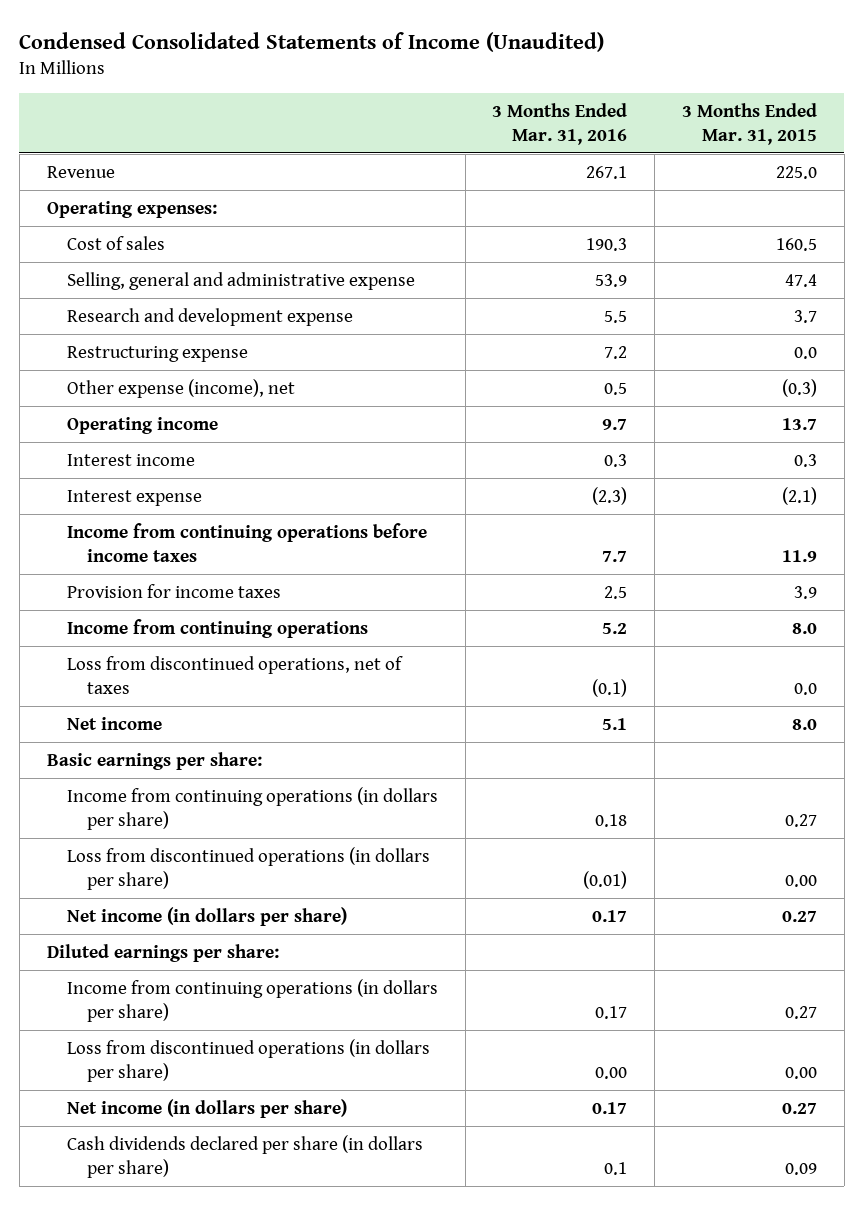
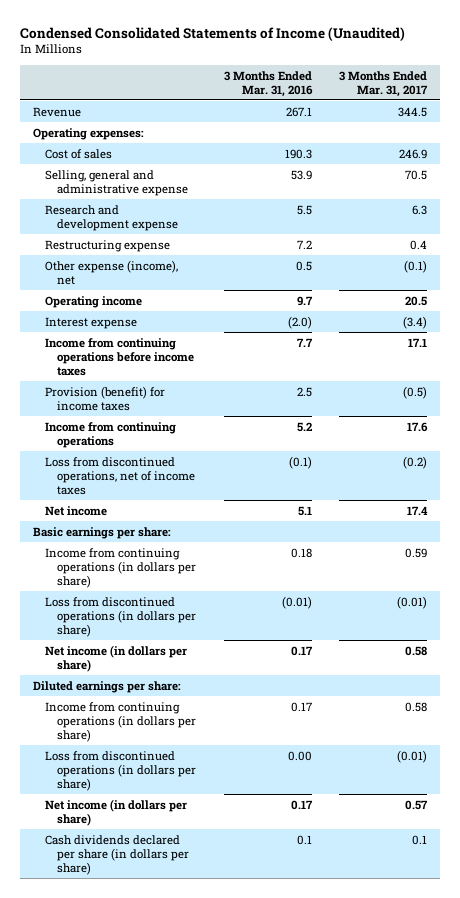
- | 3 Months Ended Mar. 31, 2016 | 3 Months Ended Mar. 31, 2015
+ | 3 Months Ended Mar. 31, 2016 | 3 Months Ended Mar. 31, 2017
- Interest income | 0.3 | 0.3
- Interest expense | (2.3) | (2.1)
+ Interest expense | (2.0) | (3.4)
- Provision for income taxes | 2.5 | 3.9
+ Provision (benefit) for income taxes | 2.5 | (0.5)
- Loss from discontinued operations, net of taxes | (0.1) | 0.0
+ Loss from discontinued operations, net of income taxes | (0.1) | (0.2)

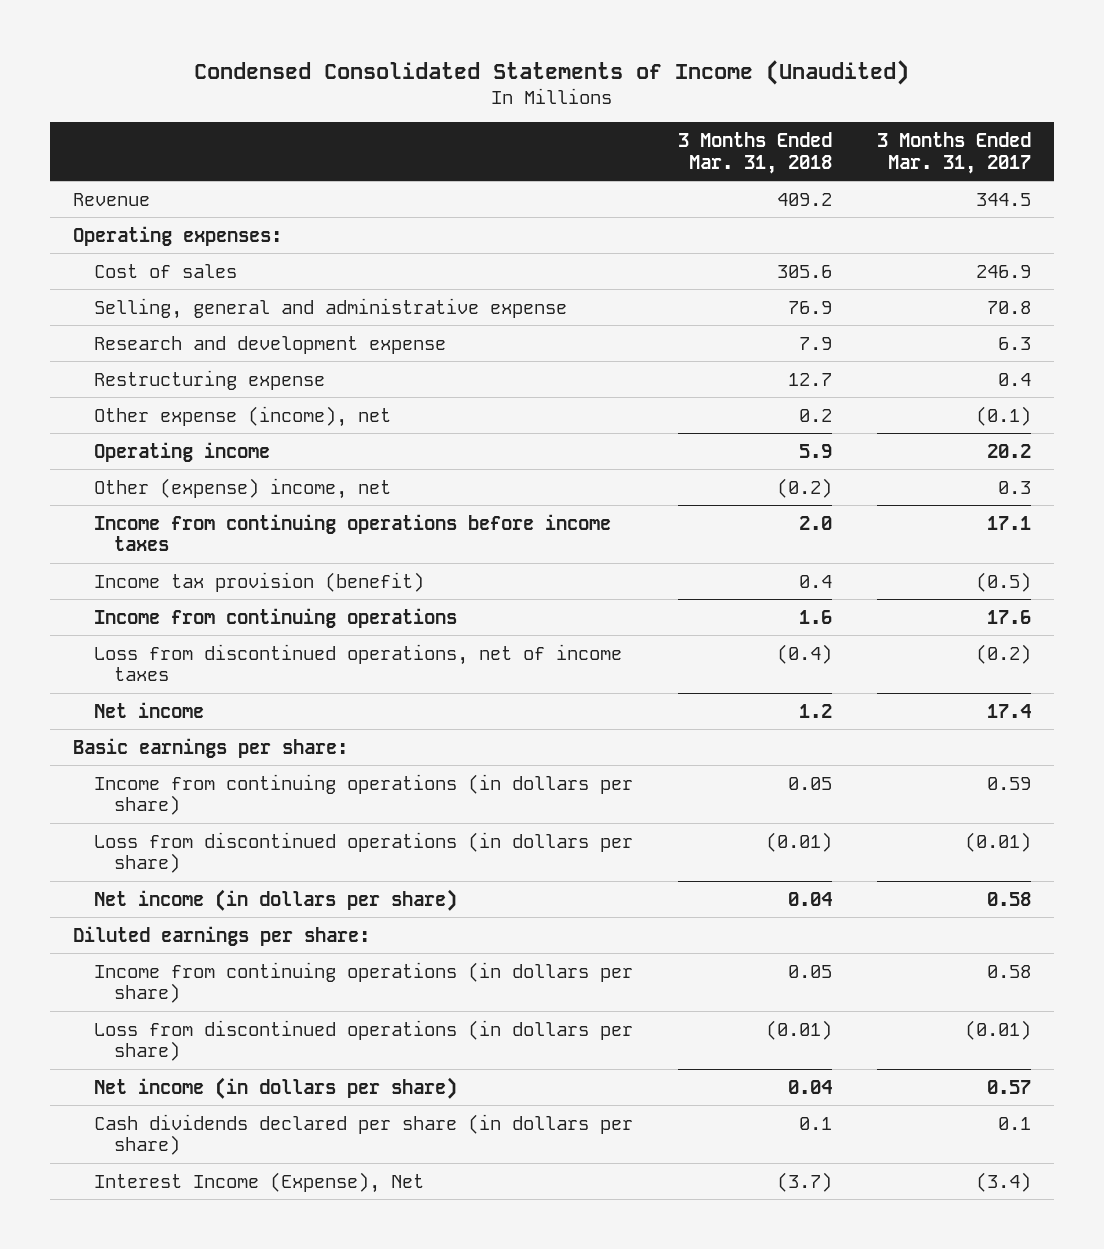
- | 3 Months Ended Mar. 31, 2016 | 3 Months Ended Mar. 31, 2017
+ | 3 Months Ended Mar. 31, 2018 | 3 Months Ended Mar. 31, 2017
- Selling, general and administrative expense | 53.9 | 70.5
+ Selling, general and administrative expense | 76.9 | 70.8
- Operating income | 9.7 | 20.5
- Interest expense | (2.0) | (3.4)
+ Operating income | 5.9 | 20.2
+ Other (expense) income, net | (0.2) | 0.3
- Provision (benefit) for income taxes | 2.5 | (0.5)
+ Income tax provision (benefit) | 0.4 | (0.5)
+ Interest Income (Expense), Net | (3.7) | (3.4)

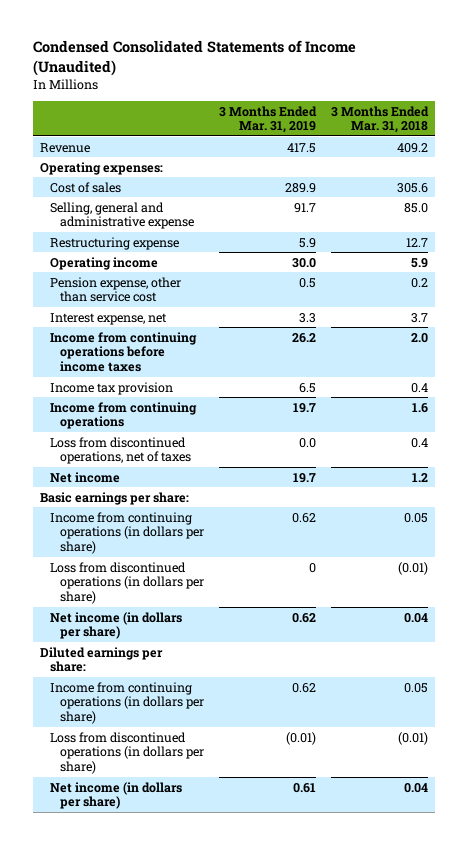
- | 3 Months Ended Mar. 31, 2018 | 3 Months Ended Mar. 31, 2017
+ | 3 Months Ended Mar. 31, 2019 | 3 Months Ended Mar. 31, 2018
- Selling, general and administrative expense | 76.9 | 70.8
- Research and development expense | 7.9 | 6.3
+ Selling, general and administrative expense | 91.7 | 85.0
- Other expense (income), net | 0.2 | (0.1)
- Other (expense) income, net | (0.2) | 0.3
+ Pension expense, other than service cost | 0.5 | 0.2
+ Interest expense, net | 3.3 | 3.7
- Income tax provision (benefit) | 0.4 | (0.5)
+ Income tax provision | 6.5 | 0.4
- Loss from discontinued operations, net of income taxes | (0.4) | (0.2)
+ Loss from discontinued operations, net of taxes | 0.0 | 0.4
- Cash dividends declared per share (in dollars per share) | 0.1 | 0.1
- Interest Income (Expense), Net | (3.7) | (3.4)

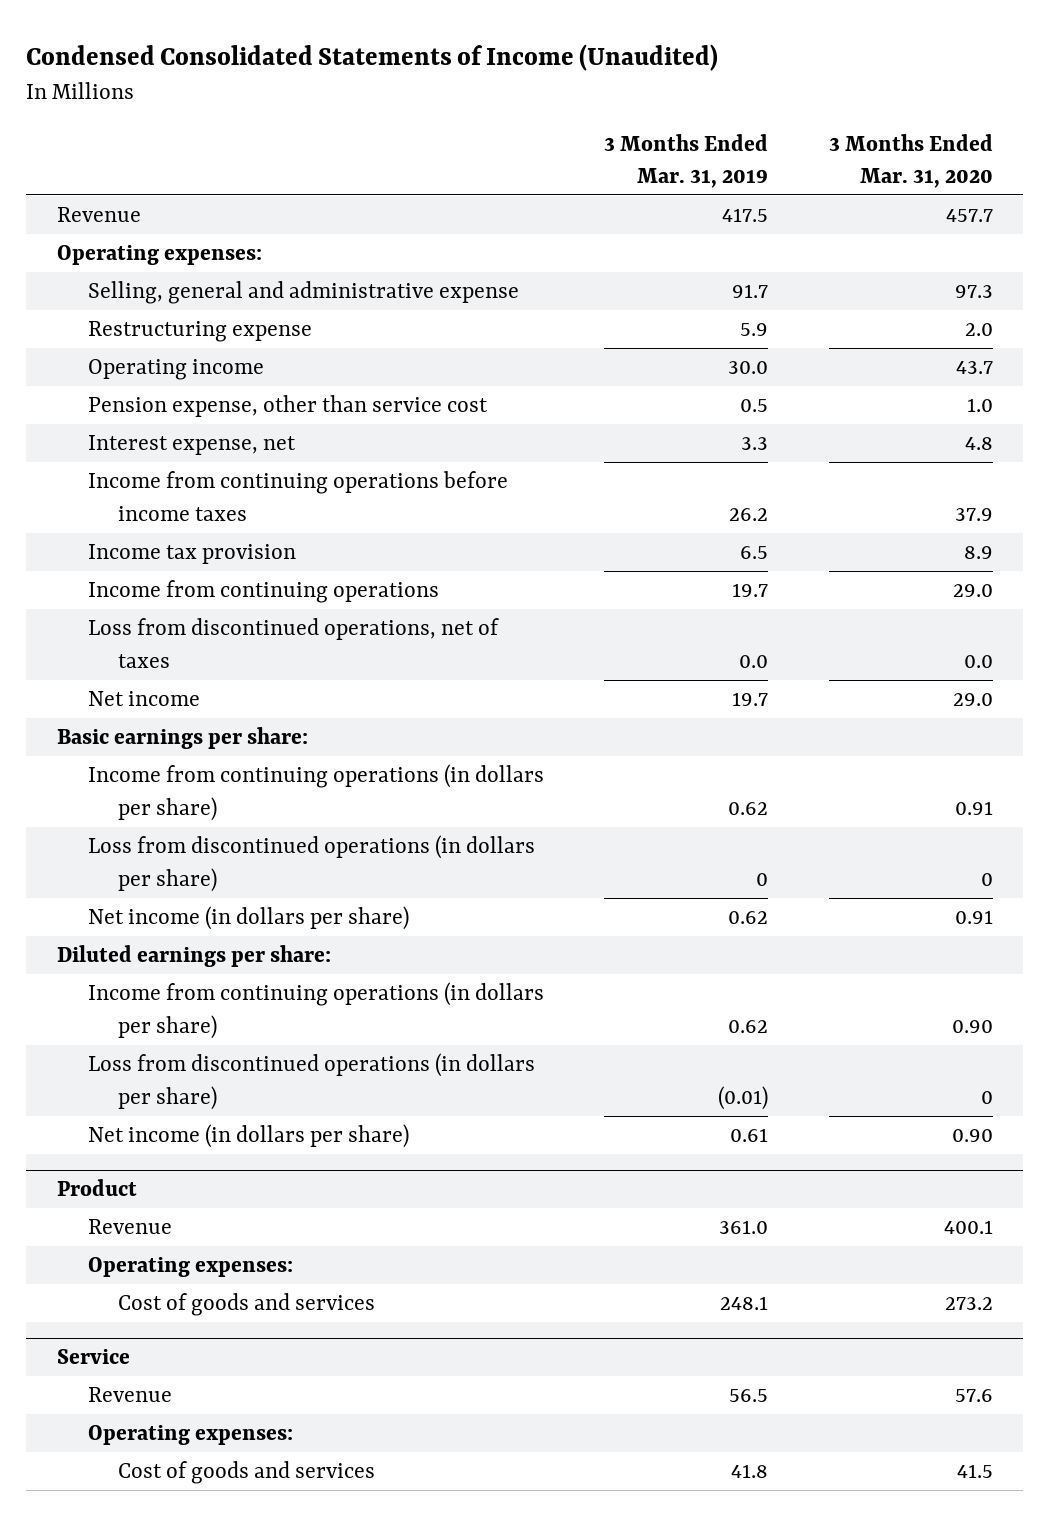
- | 3 Months Ended Mar. 31, 2019 | 3 Months Ended Mar. 31, 2018
+ | 3 Months Ended Mar. 31, 2019 | 3 Months Ended Mar. 31, 2020
- Cost of sales | 289.9 | 305.6
+ Product
+ Revenue | 361.0 | 400.1
+ Operating expenses:
+ Cost of goods and services | 248.1 | 273.2
+ Service
+ Revenue | 56.5 | 57.6
+ Operating expenses:
+ Cost of goods and services | 41.8 | 41.5

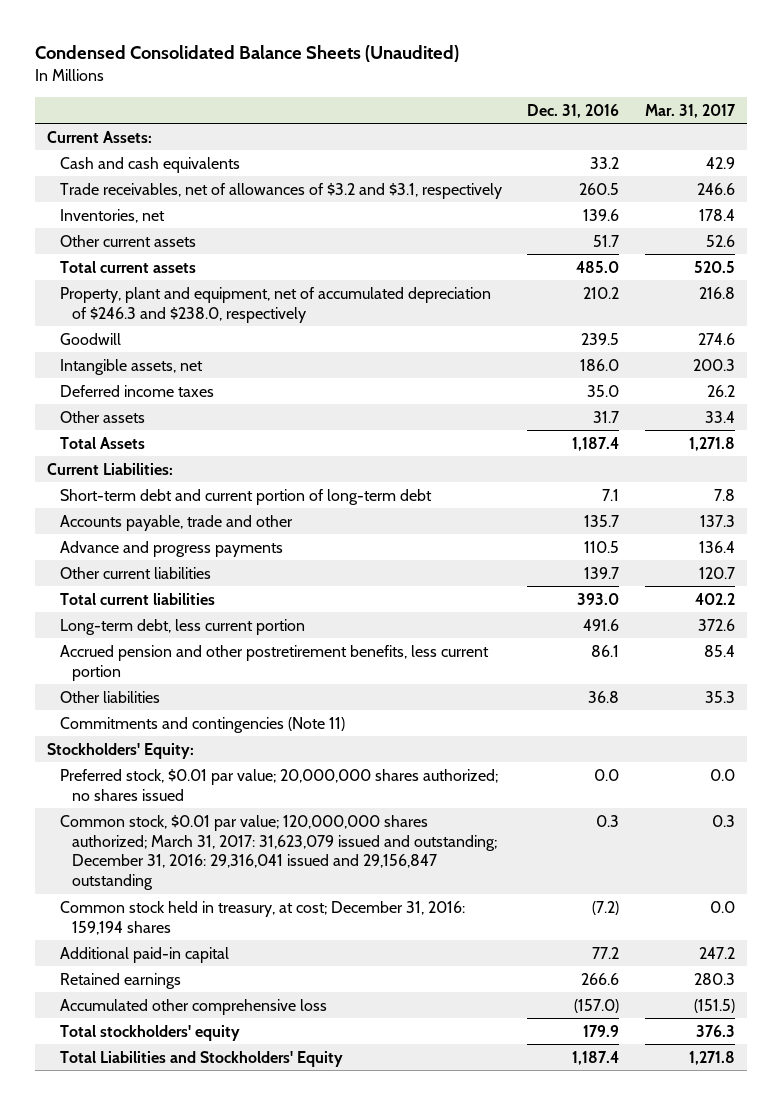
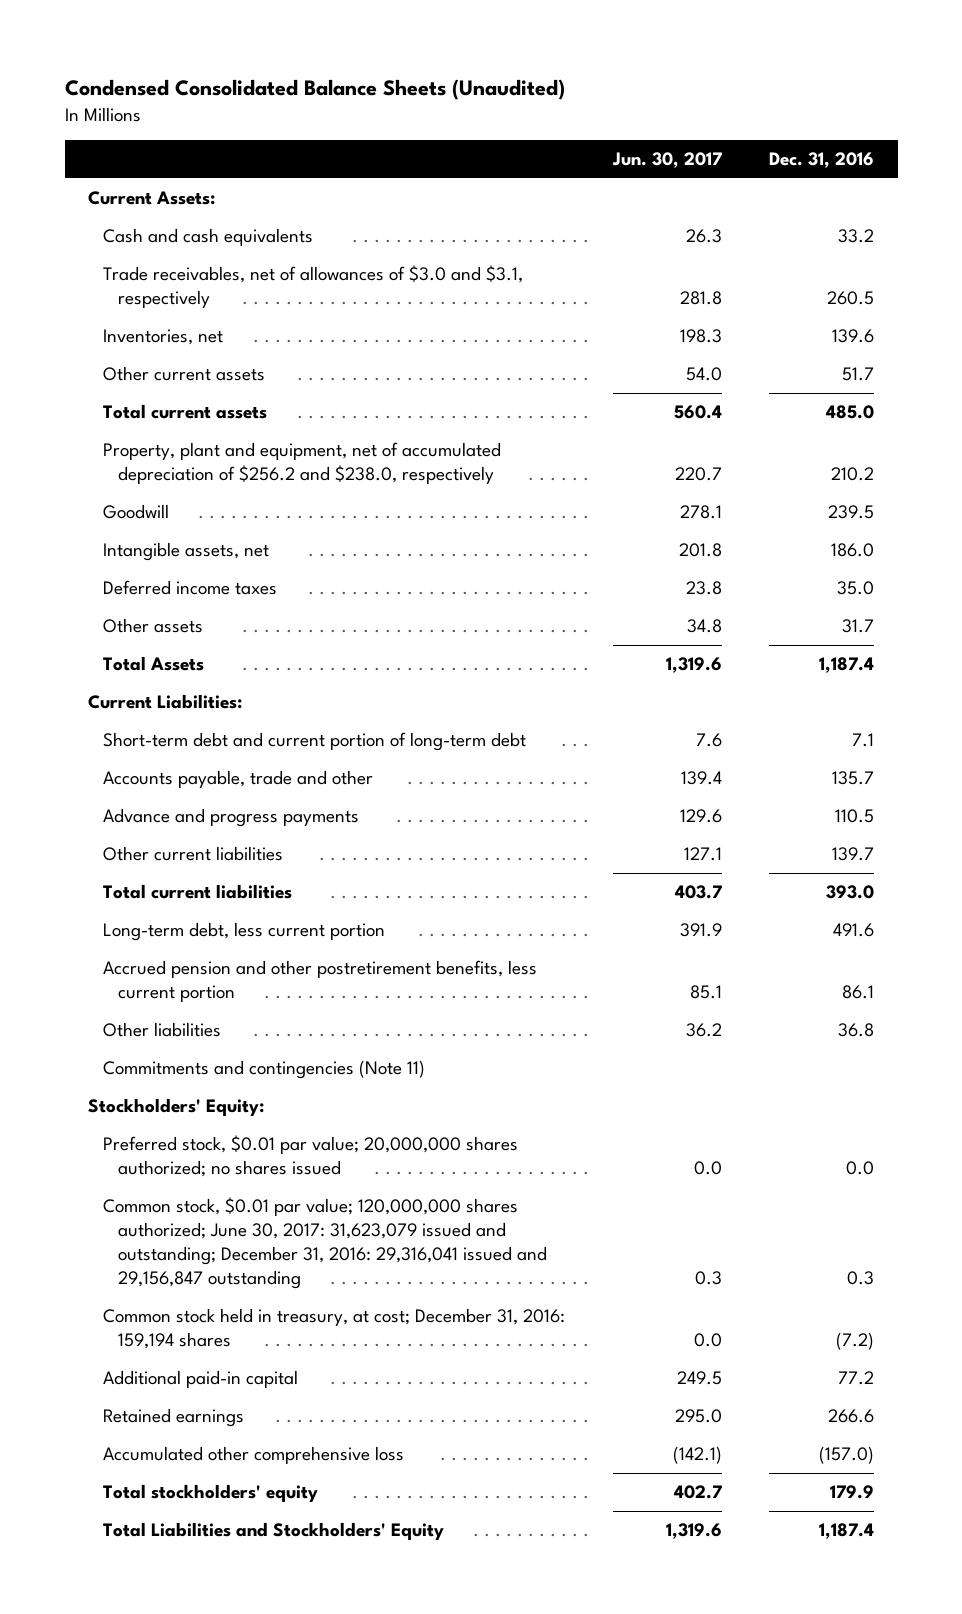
- | Dec. 31, 2016 | Mar. 31, 2017
+ | Jun. 30, 2017 | Dec. 31, 2016
- Trade receivables, net of allowances of $3.2 and $3.1, respectively | 260.5 | 246.6
+ Trade receivables, net of allowances of $3.0 and $3.1, respectively | 281.8 | 260.5
- Property, plant and equipment, net of accumulated depreciation of $246.3 and $238.0, respectively | 210.2 | 216.8
+ Property, plant and equipment, net of accumulated depreciation of $256.2 and $238.0, respectively | 220.7 | 210.2
- Common stock, $0.01 par value; 120,000,000 shares authorized; March 31, 2017: 31,623,079 issued and outstanding; December 31, 2016: 29,316,041 issued and 29,156,847 outstanding | 0.3 | 0.3
+ Common stock, $0.01 par value; 120,000,000 shares authorized; June 30, 2017: 31,623,079 issued and outstanding; December 31, 2016: 29,316,041 issued and 29,156,847 outstanding | 0.3 | 0.3

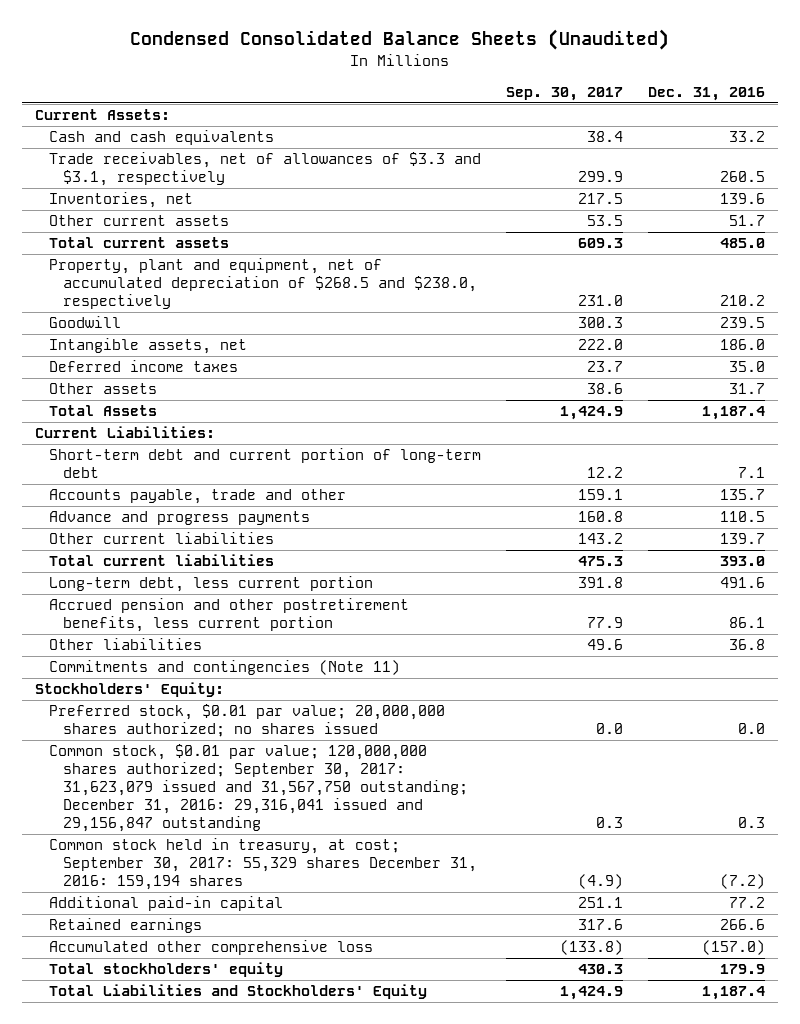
- | Jun. 30, 2017 | Dec. 31, 2016
+ | Sep. 30, 2017 | Dec. 31, 2016
- Trade receivables, net of allowances of $3.0 and $3.1, respectively | 281.8 | 260.5
+ Trade receivables, net of allowances of $3.3 and $3.1, respectively | 299.9 | 260.5
- Property, plant and equipment, net of accumulated depreciation of $256.2 and $238.0, respectively | 220.7 | 210.2
+ Property, plant and equipment, net of accumulated depreciation of $268.5 and $238.0, respectively | 231.0 | 210.2
- Common stock, $0.01 par value; 120,000,000 shares authorized; June 30, 2017: 31,623,079 issued and outstanding; December 31, 2016: 29,316,041 issued and 29,156,847 outstanding | 0.3 | 0.3
- Common stock held in treasury, at cost; December 31, 2016: 159,194 shares | 0.0 | (7.2)
+ Common stock, $0.01 par value; 120,000,000 shares authorized; September 30, 2017: 31,623,079 issued and 31,567,750 outstanding; December 31, 2016: 29,316,041 issued and 29,156,847 outstanding | 0.3 | 0.3
+ Common stock held in treasury, at cost; September 30, 2017: 55,329 shares December 31, 2016: 159,194 shares | (4.9) | (7.2)

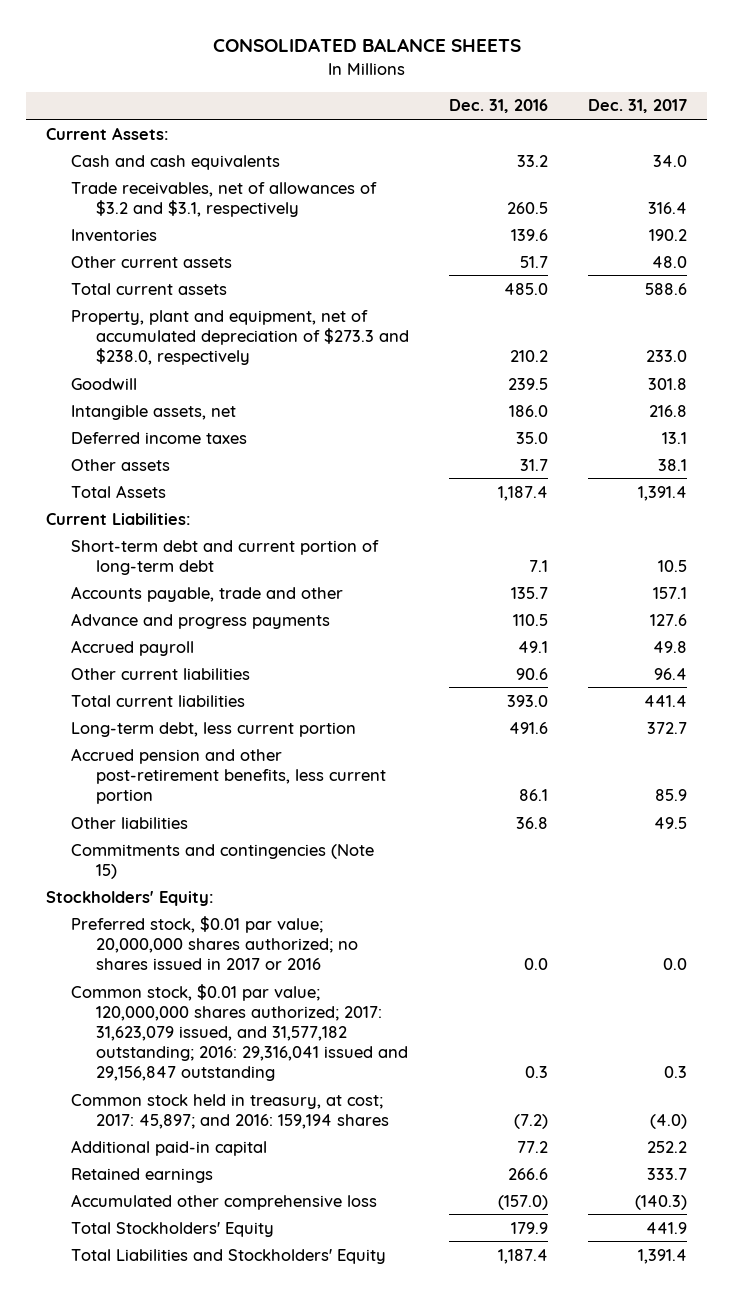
- Condensed Consolidated Balance Sheets (Unaudited)
+ CONSOLIDATED BALANCE SHEETS
- | Sep. 30, 2017 | Dec. 31, 2016
+ | Dec. 31, 2016 | Dec. 31, 2017
- Trade receivables, net of allowances of $3.3 and $3.1, respectively | 299.9 | 260.5
- Inventories, net | 217.5 | 139.6
+ Trade receivables, net of allowances of $3.2 and $3.1, respectively | 260.5 | 316.4
+ Inventories | 139.6 | 190.2
- Property, plant and equipment, net of accumulated depreciation of $268.5 and $238.0, respectively | 231.0 | 210.2
+ Property, plant and equipment, net of accumulated depreciation of $273.3 and $238.0, respectively | 210.2 | 233.0
- Other current liabilities | 143.2 | 139.7
+ Accrued payroll | 49.1 | 49.8
+ Other current liabilities | 90.6 | 96.4
- Accrued pension and other postretirement benefits, less current portion | 77.9 | 86.1
+ Accrued pension and other post-retirement benefits, less current portion | 86.1 | 85.9
- Commitments and contingencies (Note 11)
+ Commitments and contingencies (Note 15)
- Preferred stock, $0.01 par value; 20,000,000 shares authorized; no shares issued | 0.0 | 0.0
- Common stock, $0.01 par value; 120,000,000 shares authorized; September 30, 2017: 31,623,079 issued and 31,567,750 outstanding; December 31, 2016: 29,316,041 issued and 29,156,847 outstanding | 0.3 | 0.3
- Common stock held in treasury, at cost; September 30, 2017: 55,329 shares December 31, 2016: 159,194 shares | (4.9) | (7.2)
+ Preferred stock, $0.01 par value; 20,000,000 shares authorized; no shares issued in 2017 or 2016 | 0.0 | 0.0
+ Common stock, $0.01 par value; 120,000,000 shares authorized; 2017: 31,623,079 issued, and 31,577,182 outstanding; 2016: 29,316,041 issued and 29,156,847 outstanding | 0.3 | 0.3
+ Common stock held in treasury, at cost; 2017: 45,897; and 2016: 159,194 shares | (7.2) | (4.0)
- Total stockholders' equity | 430.3 | 179.9
+ Total Stockholders' Equity | 179.9 | 441.9

